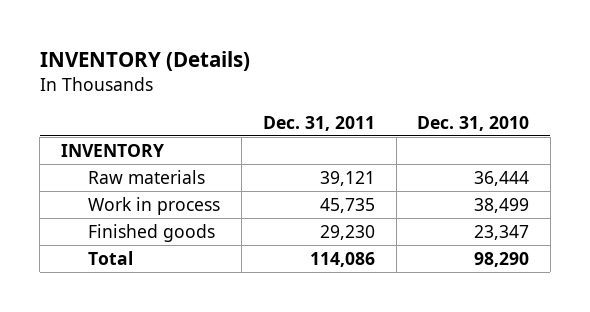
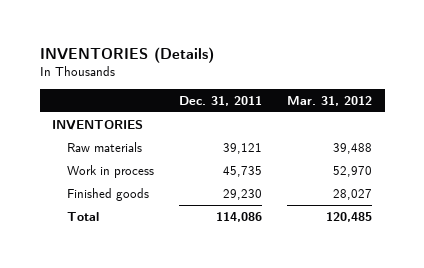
- INVENTORY (Details)
+ INVENTORIES (Details)
- | Dec. 31, 2011 | Dec. 31, 2010
+ | Dec. 31, 2011 | Mar. 31, 2012
- INVENTORY
+ INVENTORIES

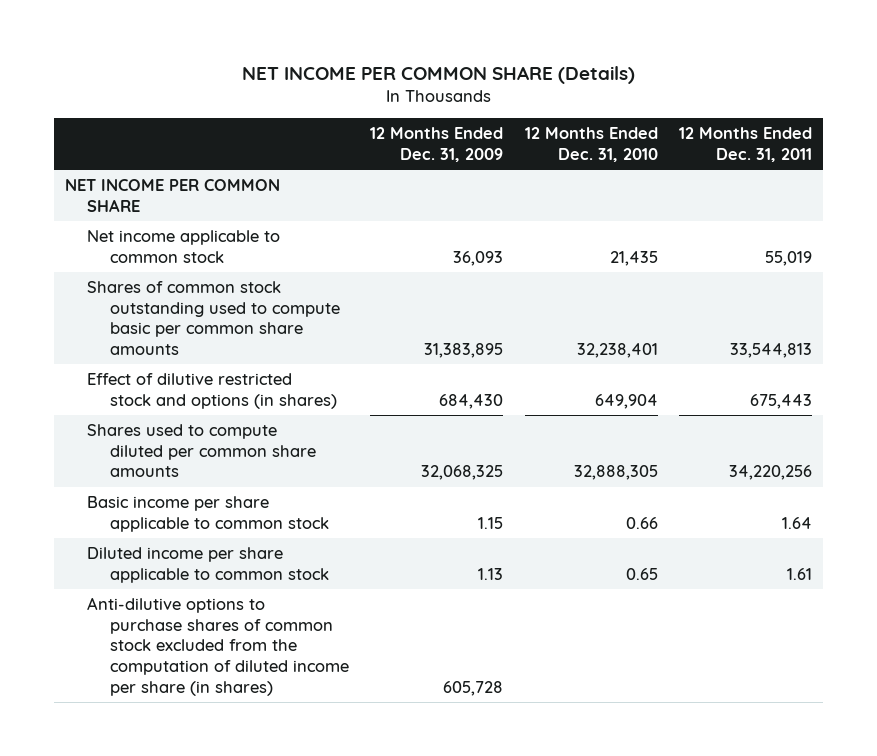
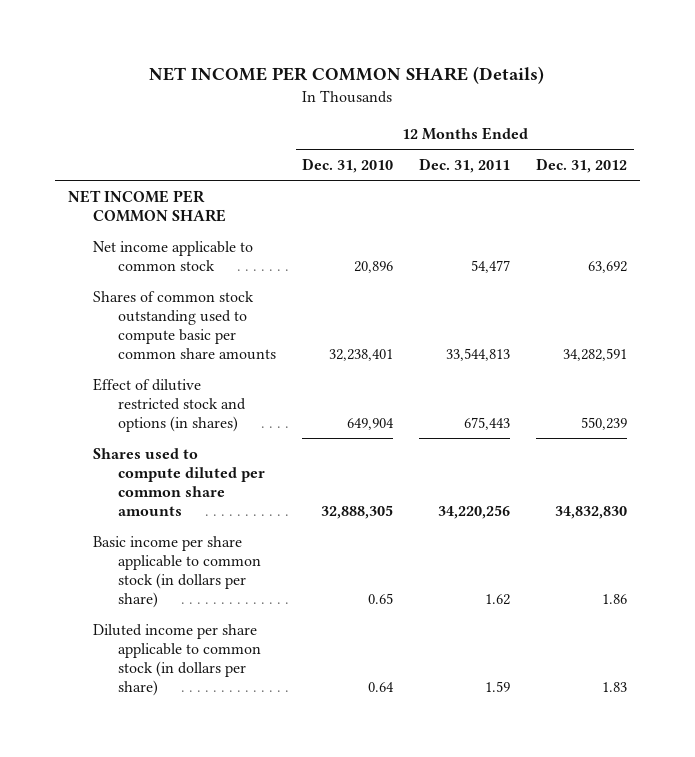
- | 12 Months Ended Dec. 31, 2009 | 12 Months Ended Dec. 31, 2010 | 12 Months Ended Dec. 31, 2011
+ | 12 Months Ended Dec. 31, 2010 | 12 Months Ended Dec. 31, 2011 | 12 Months Ended Dec. 31, 2012
- Net income applicable to common stock | 36,093 | 21,435 | 55,019
+ Net income applicable to common stock | 20,896 | 54,477 | 63,692
- Basic income per share applicable to common stock | 1.15 | 0.66 | 1.64
- Diluted income per share applicable to common stock | 1.13 | 0.65 | 1.61
- Anti-dilutive options to purchase shares of common stock excluded from the computation of diluted income per share (in shares) | 605,728 | |
+ Basic income per share applicable to common stock (in dollars per share) | 0.65 | 1.62 | 1.86
+ Diluted income per share applicable to common stock (in dollars per share) | 0.64 | 1.59 | 1.83

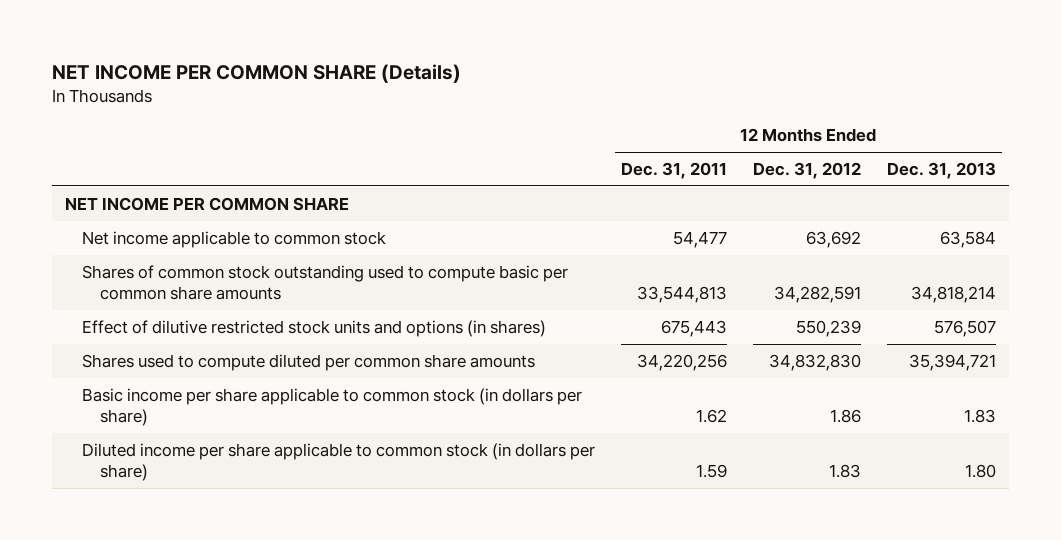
- | 12 Months Ended Dec. 31, 2010 | 12 Months Ended Dec. 31, 2011 | 12 Months Ended Dec. 31, 2012
+ | 12 Months Ended Dec. 31, 2011 | 12 Months Ended Dec. 31, 2012 | 12 Months Ended Dec. 31, 2013
- Effect of dilutive restricted stock and options (in shares) | 649,904 | 675,443 | 550,239
+ Effect of dilutive restricted stock units and options (in shares) | 675,443 | 550,239 | 576,507

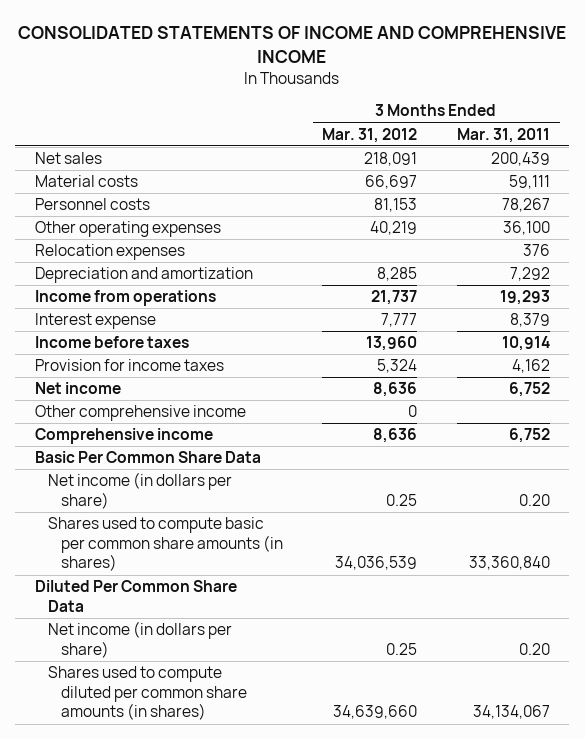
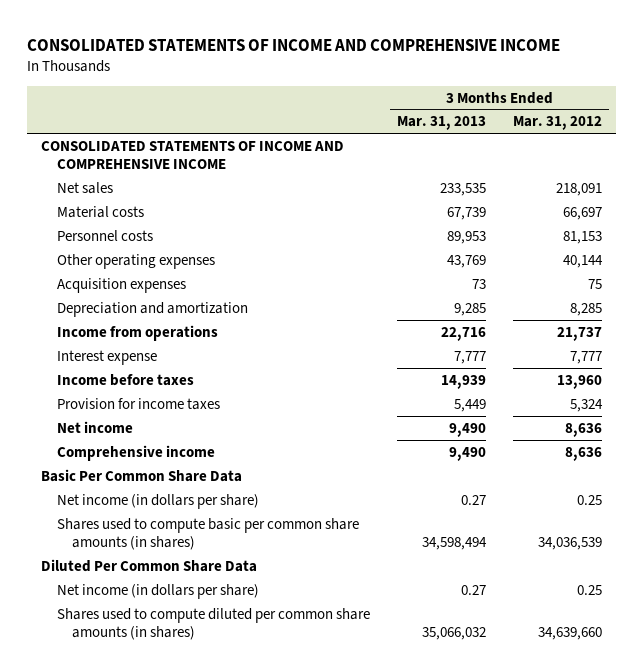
- | 3 Months Ended Mar. 31, 2012 | 3 Months Ended Mar. 31, 2011
+ | 3 Months Ended Mar. 31, 2013 | 3 Months Ended Mar. 31, 2012
+ CONSOLIDATED STATEMENTS OF INCOME AND COMPREHENSIVE INCOME
- Other operating expenses | 40,219 | 36,100
- Relocation expenses | | 376
+ Other operating expenses | 43,769 | 40,144
+ Acquisition expenses | 73 | 75
- Other comprehensive income | 0 |

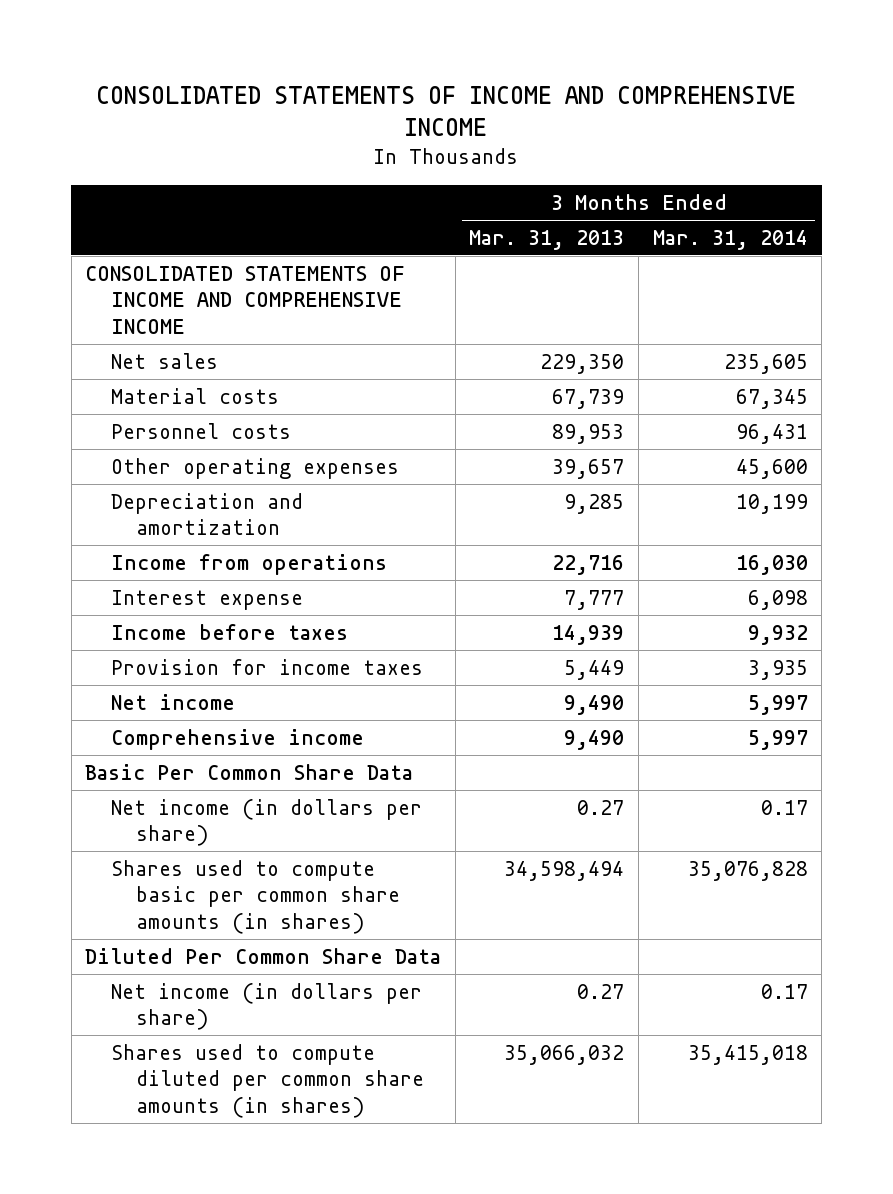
- | 3 Months Ended Mar. 31, 2013 | 3 Months Ended Mar. 31, 2012
+ | 3 Months Ended Mar. 31, 2013 | 3 Months Ended Mar. 31, 2014
- Net sales | 233,535 | 218,091
+ Net sales | 229,350 | 235,605
- Other operating expenses | 43,769 | 40,144
- Acquisition expenses | 73 | 75
+ Other operating expenses | 39,657 | 45,600

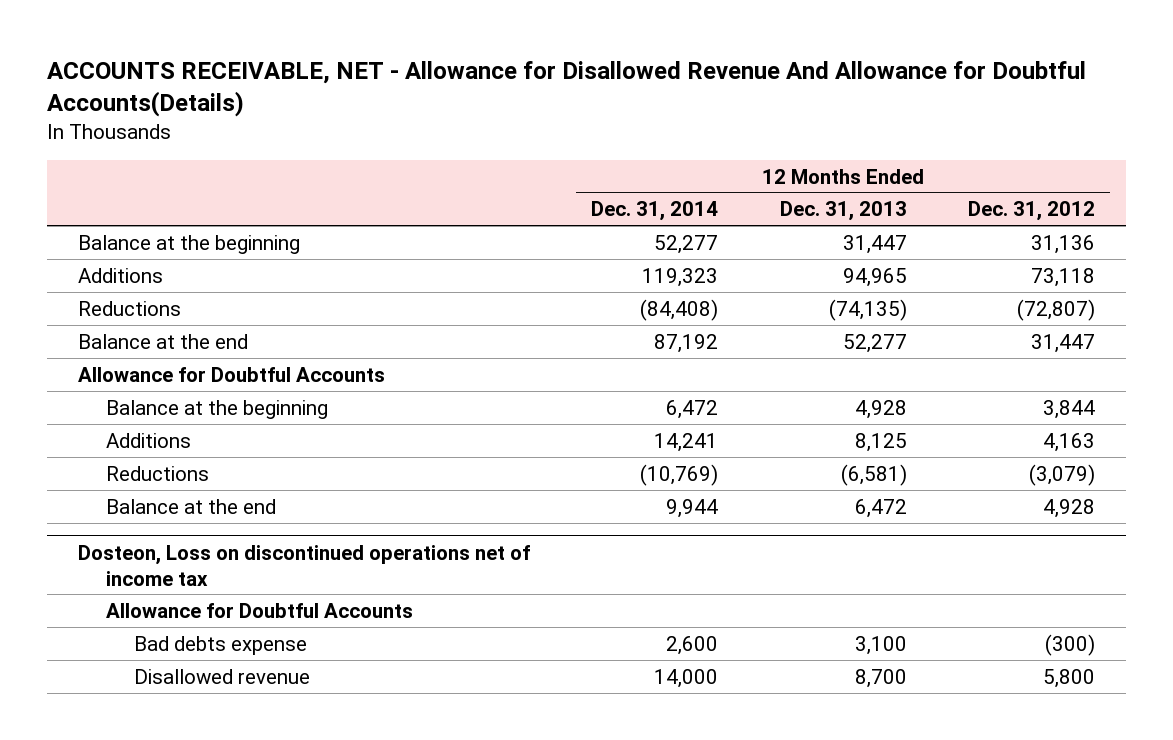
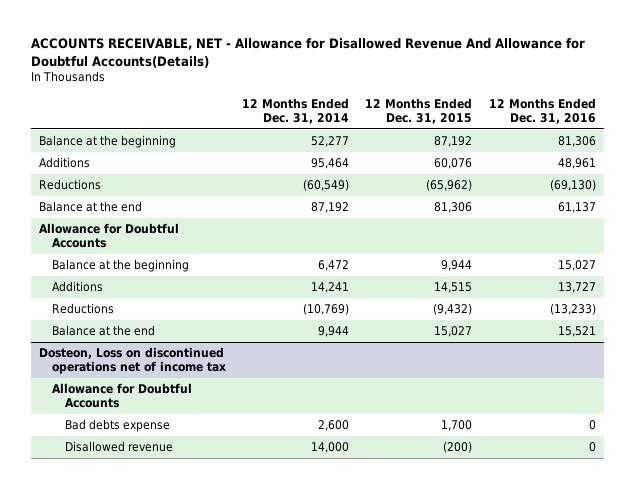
- | 12 Months Ended Dec. 31, 2014 | 12 Months Ended Dec. 31, 2013 | 12 Months Ended Dec. 31, 2012
+ | 12 Months Ended Dec. 31, 2014 | 12 Months Ended Dec. 31, 2015 | 12 Months Ended Dec. 31, 2016
- Additions | 119,323 | 94,965 | 73,118
- Reductions | (84,408) | (74,135) | (72,807)
+ Additions | 95,464 | 60,076 | 48,961
+ Reductions | (60,549) | (65,962) | (69,130)

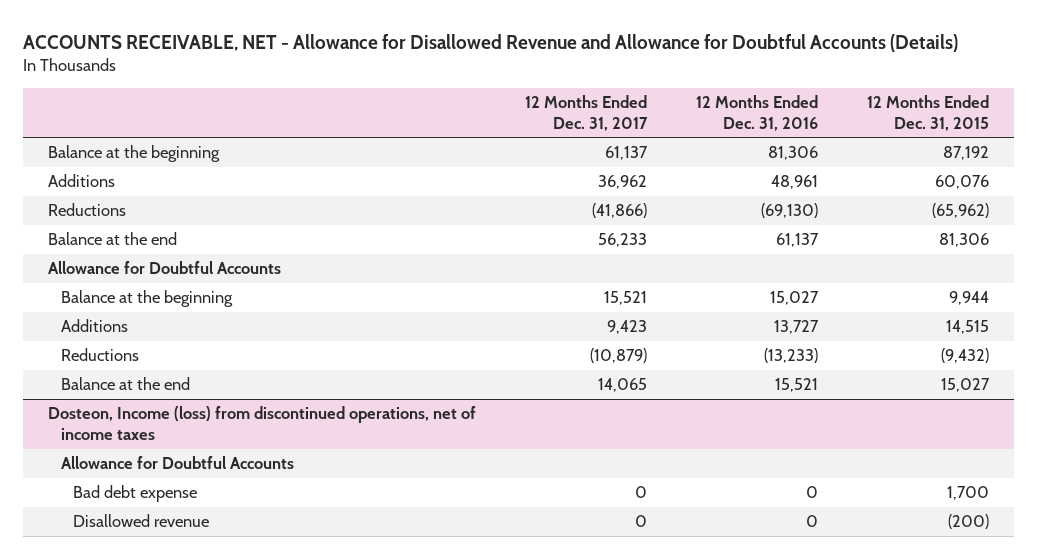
- ACCOUNTS RECEIVABLE, NET - Allowance for Disallowed Revenue And Allowance for Doubtful Accounts(Details)
+ ACCOUNTS RECEIVABLE, NET - Allowance for Disallowed Revenue and Allowance for Doubtful Accounts (Details)
- | 12 Months Ended Dec. 31, 2014 | 12 Months Ended Dec. 31, 2015 | 12 Months Ended Dec. 31, 2016
+ | 12 Months Ended Dec. 31, 2017 | 12 Months Ended Dec. 31, 2016 | 12 Months Ended Dec. 31, 2015
- Dosteon, Loss on discontinued operations net of income tax
+ Dosteon, Income (loss) from discontinued operations, net of income taxes
- Bad debts expense | 2,600 | 1,700 | 0
+ Bad debt expense | 0 | 0 | 1,700

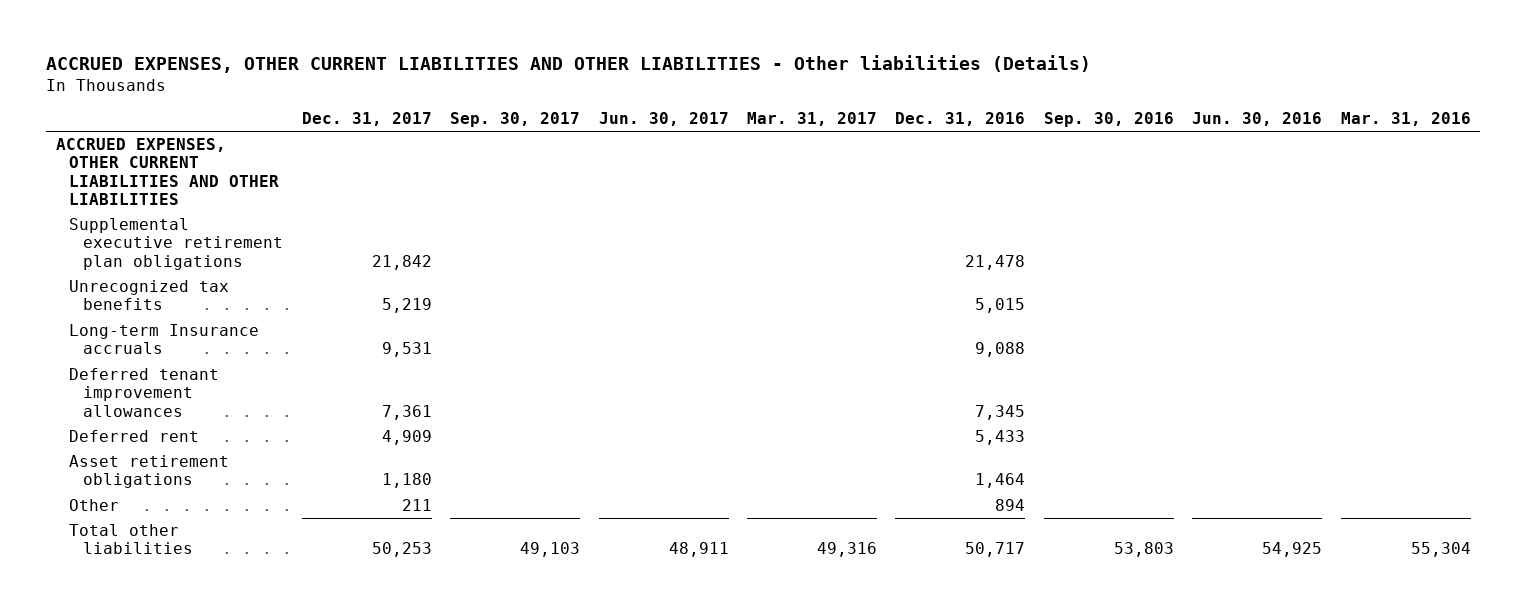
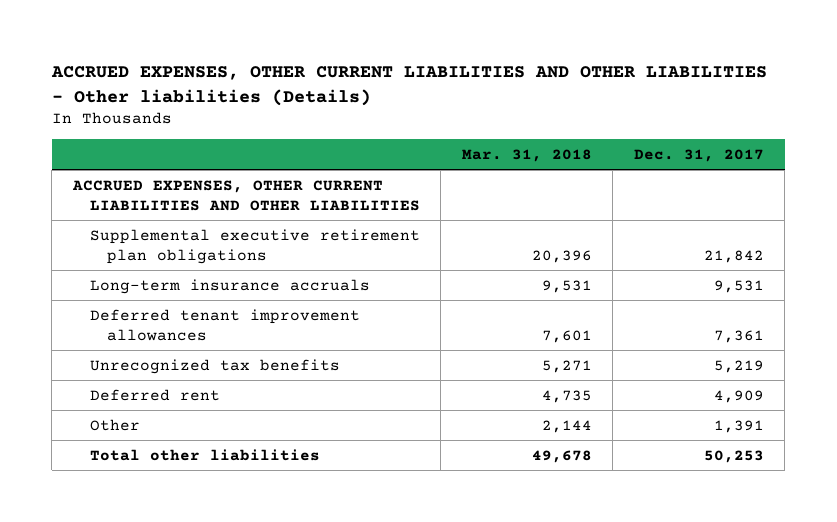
- | Dec. 31, 2017 | Sep. 30, 2017 | Jun. 30, 2017 | Mar. 31, 2017 | Dec. 31, 2016 | Sep. 30, 2016 | Jun. 30, 2016 | Mar. 31, 2016
+ | Mar. 31, 2018 | Dec. 31, 2017
- Long-term Insurance accruals | 9,531 | | | | 9,088 | | |
+ Long-term insurance accruals | 9,531 | 9,531
moved down: Unrecognized tax benefits | 5,271 | 5,219
- Asset retirement obligations | 1,180 | | | | 1,464 | | |
- Other | 211 | | | | 894 | | |
+ Other | 2,144 | 1,391

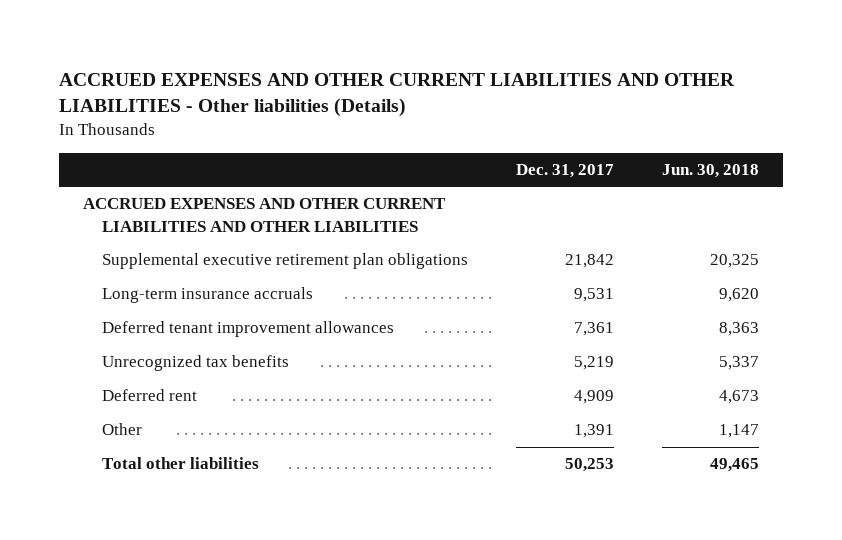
- ACCRUED EXPENSES, OTHER CURRENT LIABILITIES AND OTHER LIABILITIES - Other liabilities (Details)
+ ACCRUED EXPENSES AND OTHER CURRENT LIABILITIES AND OTHER LIABILITIES - Other liabilities (Details)
- | Mar. 31, 2018 | Dec. 31, 2017
+ | Dec. 31, 2017 | Jun. 30, 2018
- ACCRUED EXPENSES, OTHER CURRENT LIABILITIES AND OTHER LIABILITIES
+ ACCRUED EXPENSES AND OTHER CURRENT LIABILITIES AND OTHER LIABILITIES

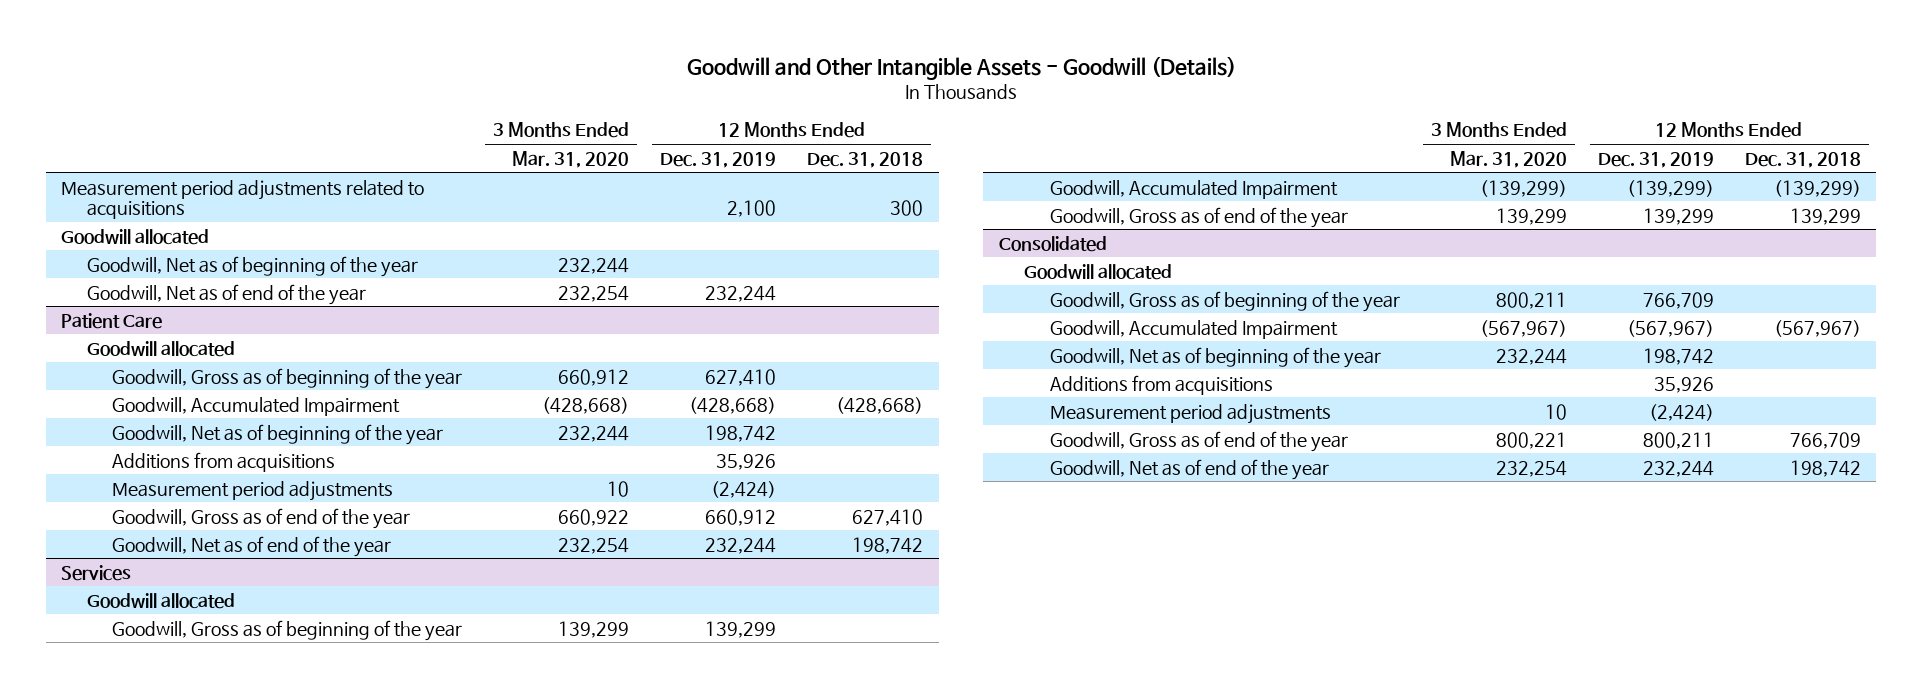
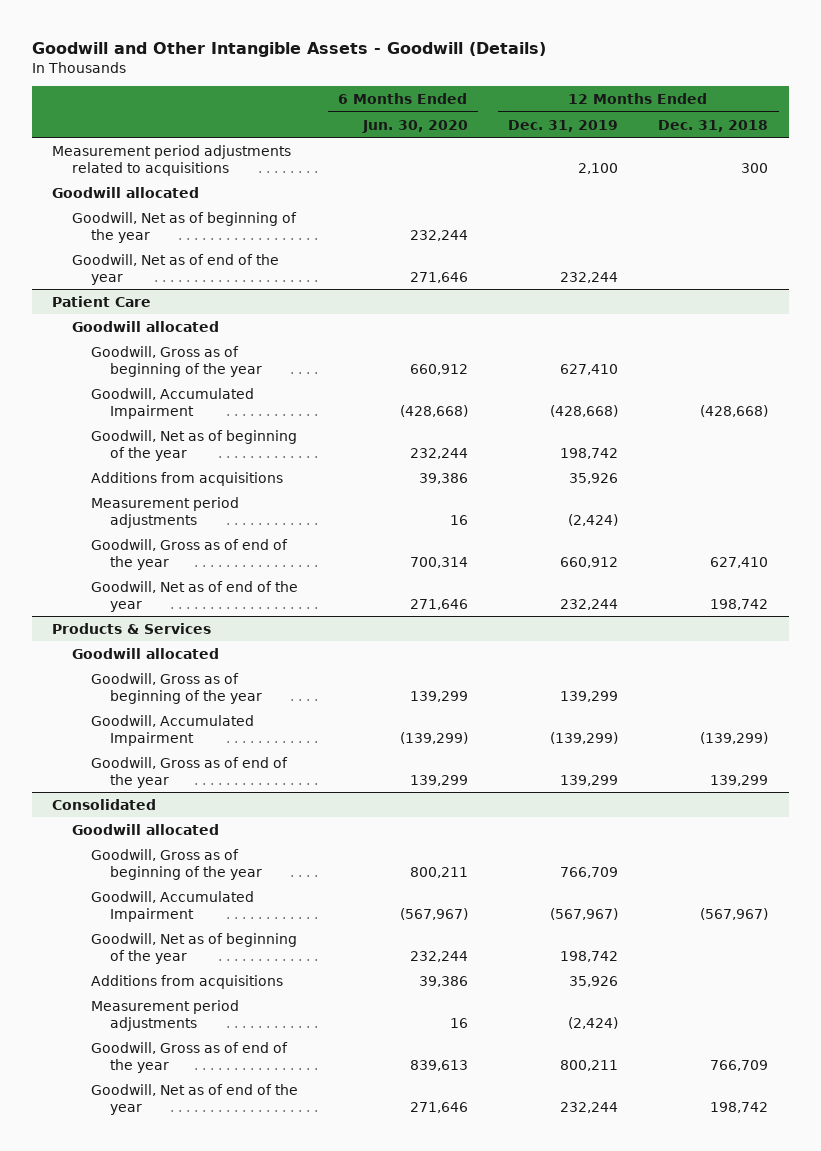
- | 3 Months Ended Mar. 31, 2020 | 12 Months Ended Dec. 31, 2019 | 12 Months Ended Dec. 31, 2018
+ | 6 Months Ended Jun. 30, 2020 | 12 Months Ended Dec. 31, 2019 | 12 Months Ended Dec. 31, 2018
- Services
+ Products & Services

